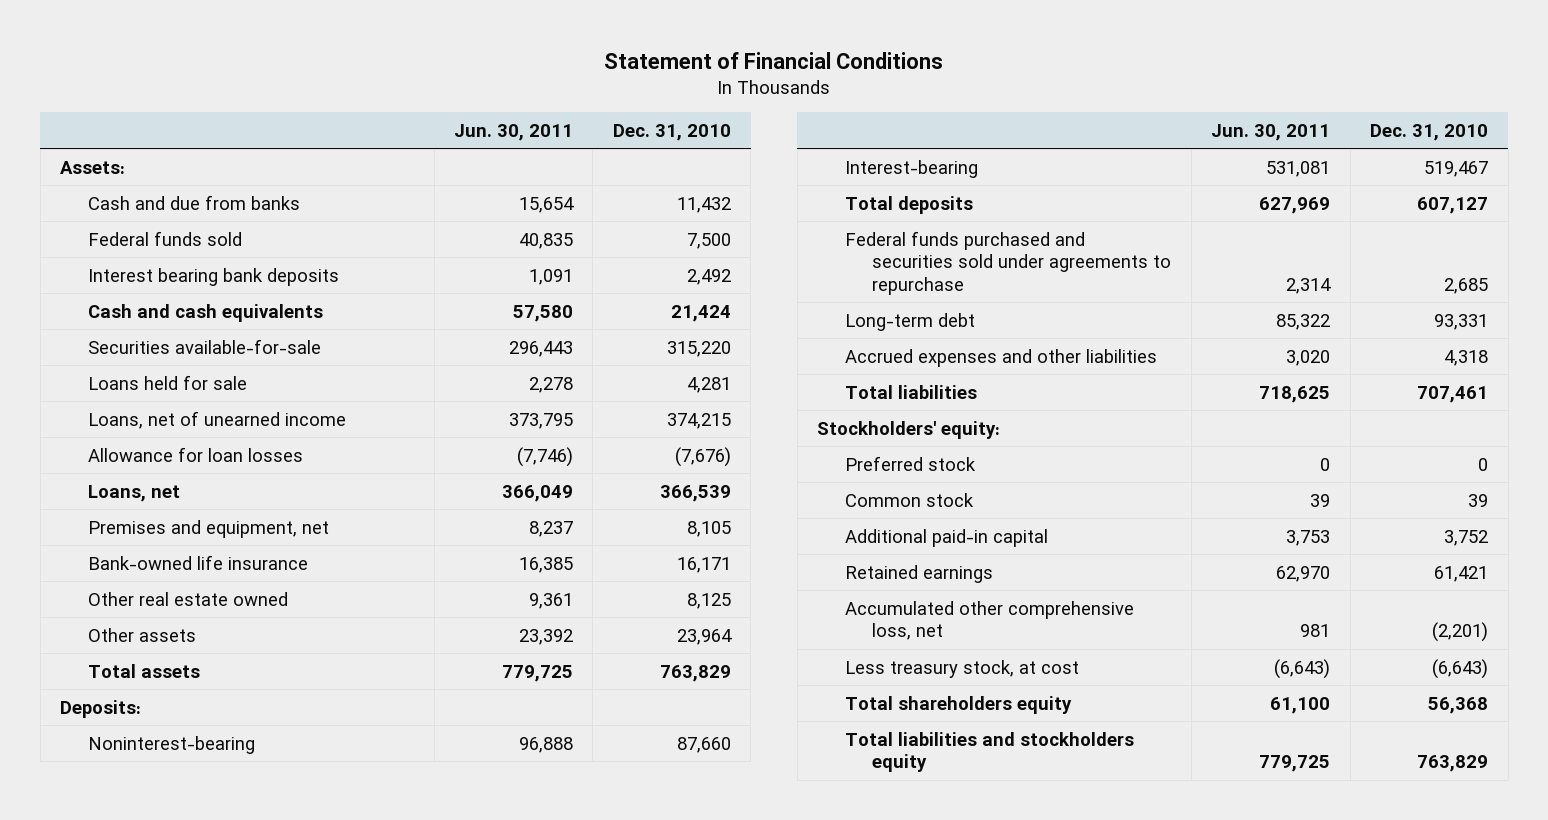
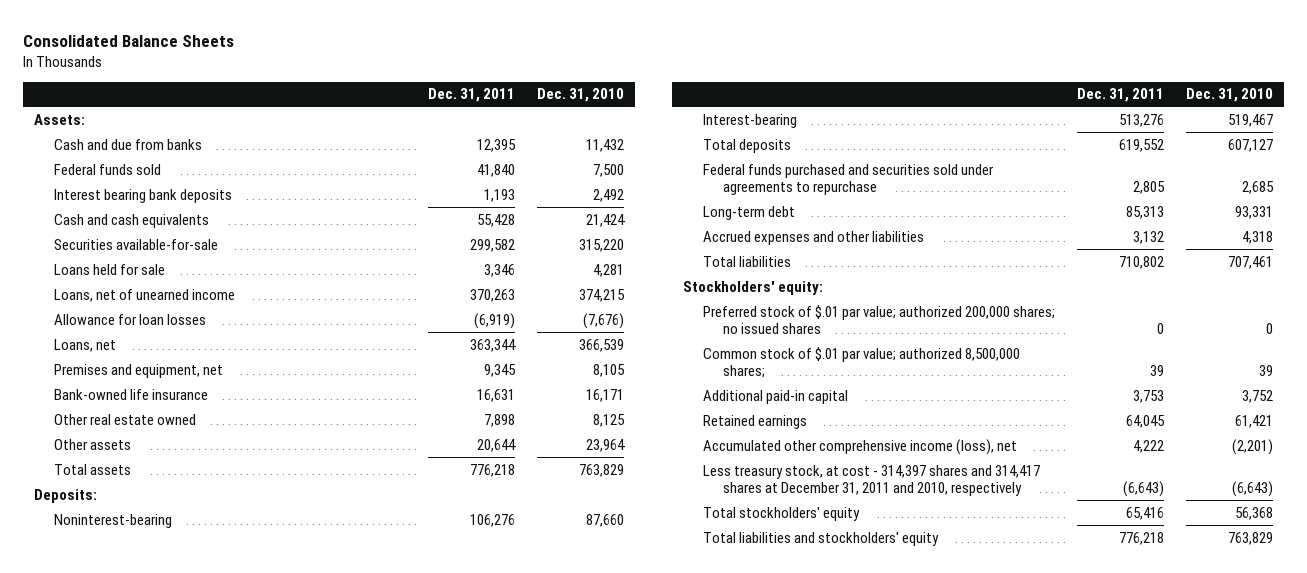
- Statement of Financial Conditions
+ Consolidated Balance Sheets
- | Jun. 30, 2011 | Dec. 31, 2010
+ | Dec. 31, 2011 | Dec. 31, 2010
- Preferred stock | 0 | 0
- Common stock | 39 | 39
+ Preferred stock of $.01 par value; authorized 200,000 shares; no issued shares | 0 | 0
+ Common stock of $.01 par value; authorized 8,500,000 shares; | 39 | 39
- Accumulated other comprehensive loss, net | 981 | (2,201)
- Less treasury stock, at cost | (6,643) | (6,643)
- Total shareholders equity | 61,100 | 56,368
- Total liabilities and stockholders equity | 779,725 | 763,829
+ Accumulated other comprehensive income (loss), net | 4,222 | (2,201)
+ Less treasury stock, at cost - 314,397 shares and 314,417 shares at December 31, 2011 and 2010, respectively | (6,643) | (6,643)
+ Total stockholders' equity | 65,416 | 56,368
+ Total liabilities and stockholders' equity | 776,218 | 763,829

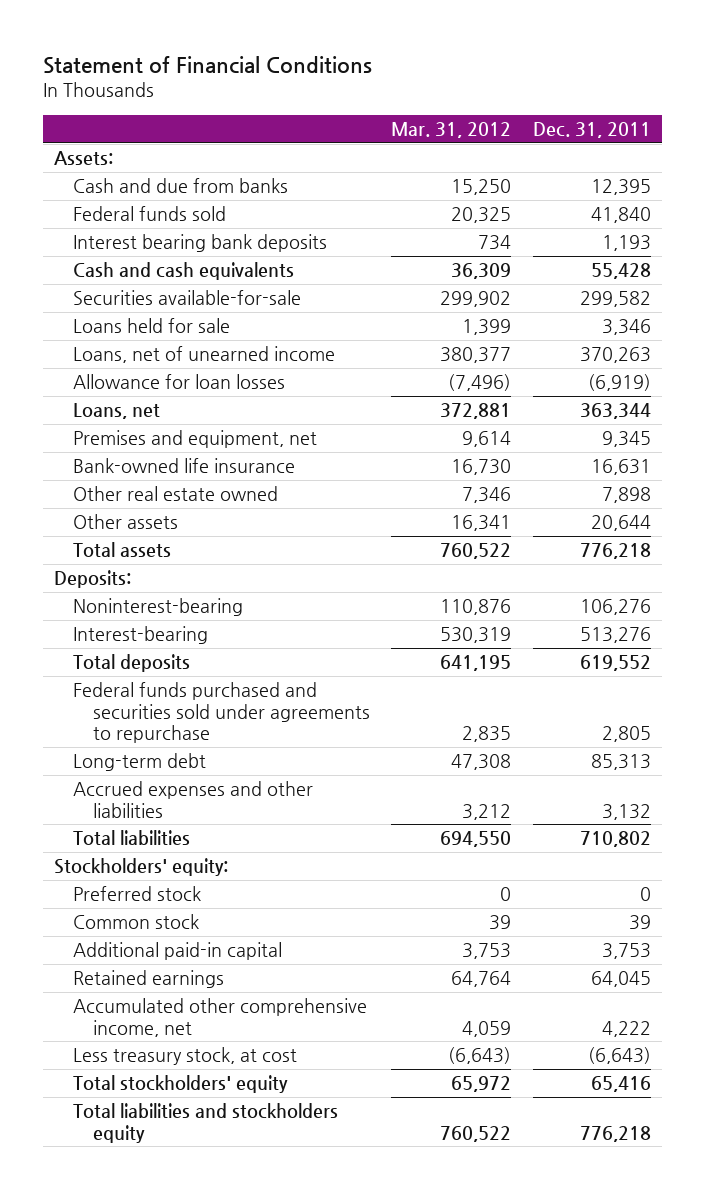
- Consolidated Balance Sheets
+ Statement of Financial Conditions
- | Dec. 31, 2011 | Dec. 31, 2010
+ | Mar. 31, 2012 | Dec. 31, 2011
- Preferred stock of $.01 par value; authorized 200,000 shares; no issued shares | 0 | 0
- Common stock of $.01 par value; authorized 8,500,000 shares; | 39 | 39
+ Preferred stock | 0 | 0
+ Common stock | 39 | 39
- Accumulated other comprehensive income (loss), net | 4,222 | (2,201)
- Less treasury stock, at cost - 314,397 shares and 314,417 shares at December 31, 2011 and 2010, respectively | (6,643) | (6,643)
+ Accumulated other comprehensive income, net | 4,059 | 4,222
+ Less treasury stock, at cost | (6,643) | (6,643)
- Total liabilities and stockholders' equity | 776,218 | 763,829
+ Total liabilities and stockholders equity | 760,522 | 776,218

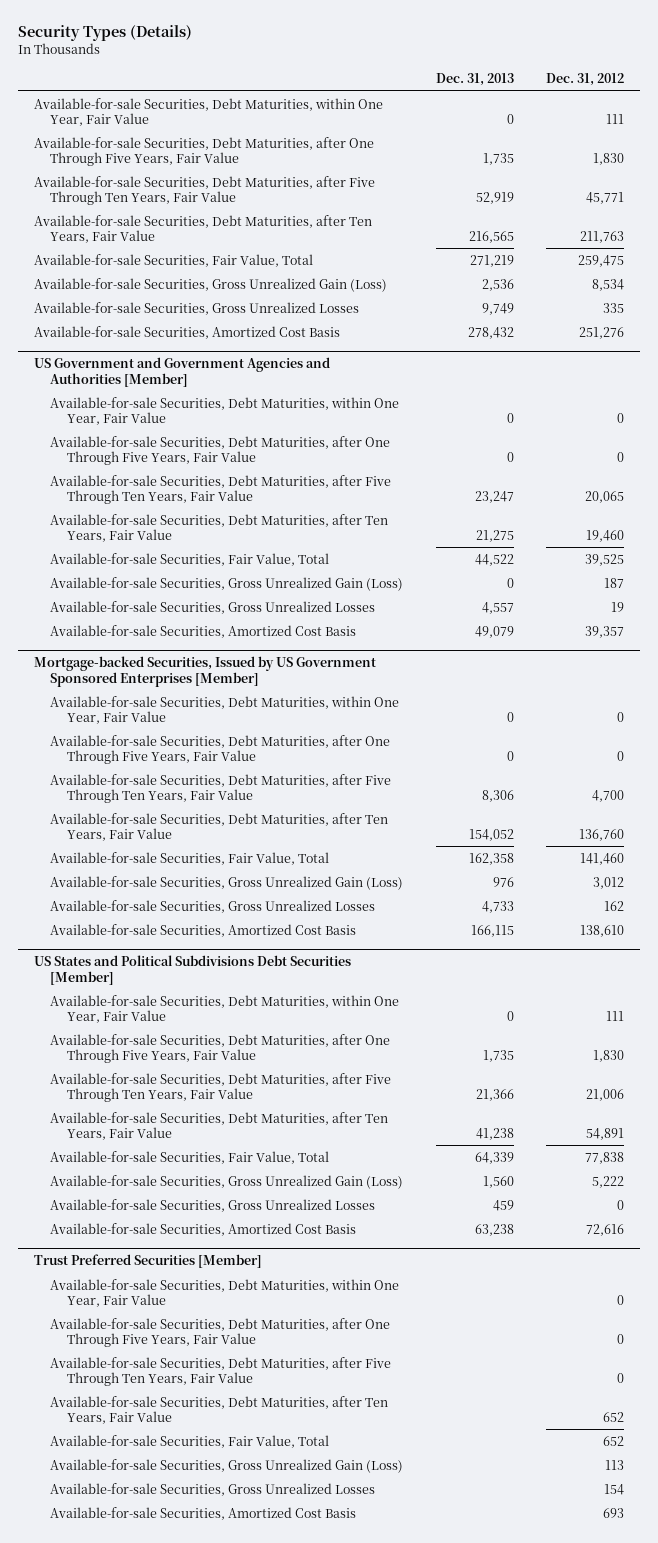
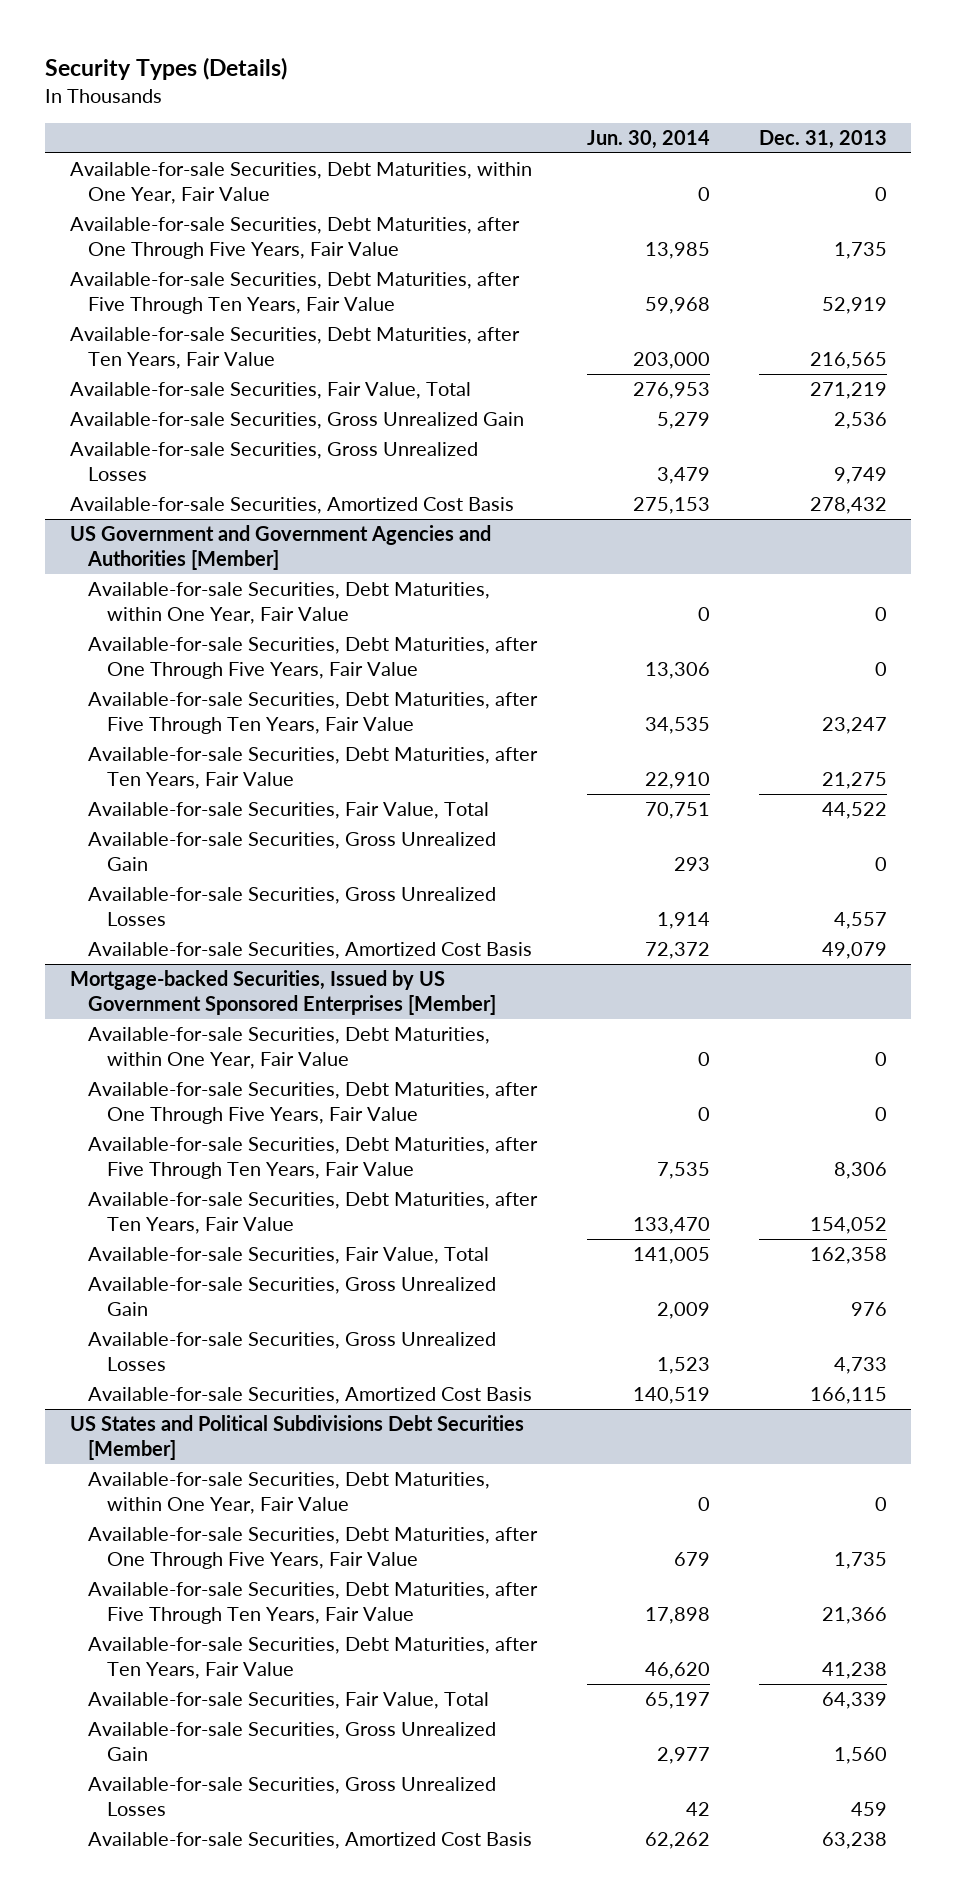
- | Dec. 31, 2013 | Dec. 31, 2012
+ | Jun. 30, 2014 | Dec. 31, 2013
- Available-for-sale Securities, Gross Unrealized Gain (Loss) | 2,536 | 8,534
+ Available-for-sale Securities, Gross Unrealized Gain | 5,279 | 2,536
@ US Government and Government Agencies and Authorities [Member]
- Available-for-sale Securities, Gross Unrealized Gain (Loss) | 0 | 187
+ Available-for-sale Securities, Gross Unrealized Gain | 293 | 0
@ Mortgage-backed Securities, Issued by US Government Sponsored Enterprises [Member]
- Available-for-sale Securities, Gross Unrealized Gain (Loss) | 976 | 3,012
+ Available-for-sale Securities, Gross Unrealized Gain | 2,009 | 976
@ US States and Political Subdivisions Debt Securities [Member]
- Available-for-sale Securities, Gross Unrealized Gain (Loss) | 1,560 | 5,222
+ Available-for-sale Securities, Gross Unrealized Gain | 2,977 | 1,560
- Trust Preferred Securities [Member]
- Available-for-sale Securities, Debt Maturities, within One Year, Fair Value | | 0
- Available-for-sale Securities, Debt Maturities, after One Through Five Years, Fair Value | | 0
- Available-for-sale Securities, Debt Maturities, after Five Through Ten Years, Fair Value | | 0
- Available-for-sale Securities, Debt Maturities, after Ten Years, Fair Value | | 652
- Available-for-sale Securities, Fair Value, Total | | 652
- Available-for-sale Securities, Gross Unrealized Gain (Loss) | | 113
- Available-for-sale Securities, Gross Unrealized Losses | | 154
- Available-for-sale Securities, Amortized Cost Basis | | 693

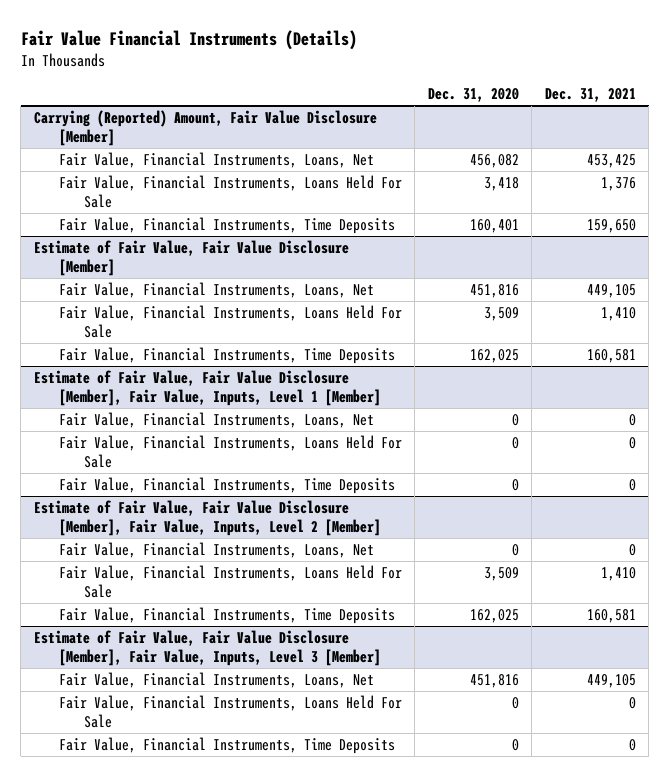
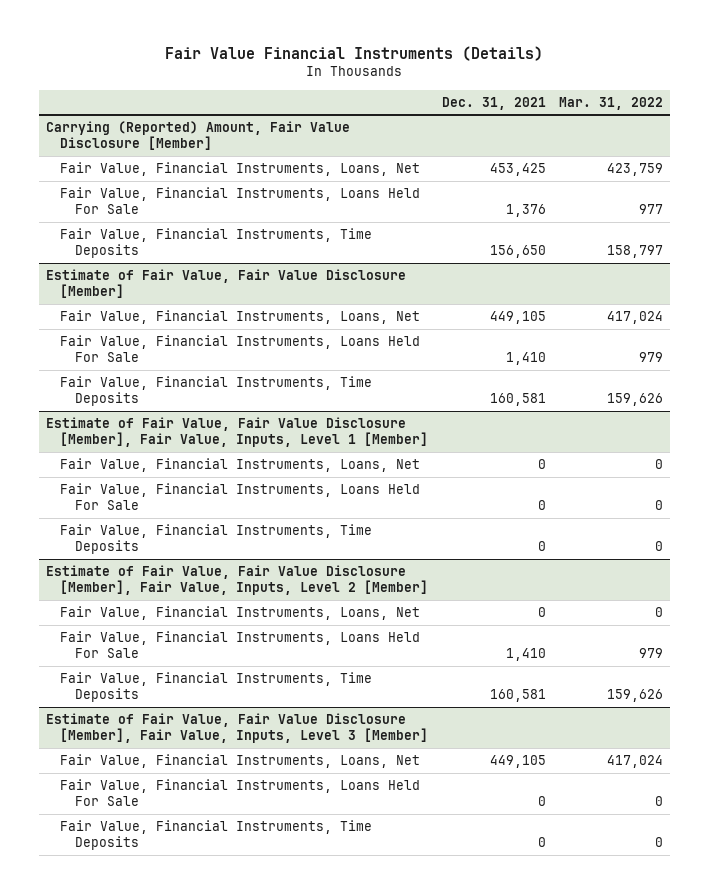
- | Dec. 31, 2020 | Dec. 31, 2021
+ | Dec. 31, 2021 | Mar. 31, 2022
@ Carrying (Reported) Amount, Fair Value Disclosure [Member]
- Fair Value, Financial Instruments, Time Deposits | 160,401 | 159,650
+ Fair Value, Financial Instruments, Time Deposits | 156,650 | 158,797

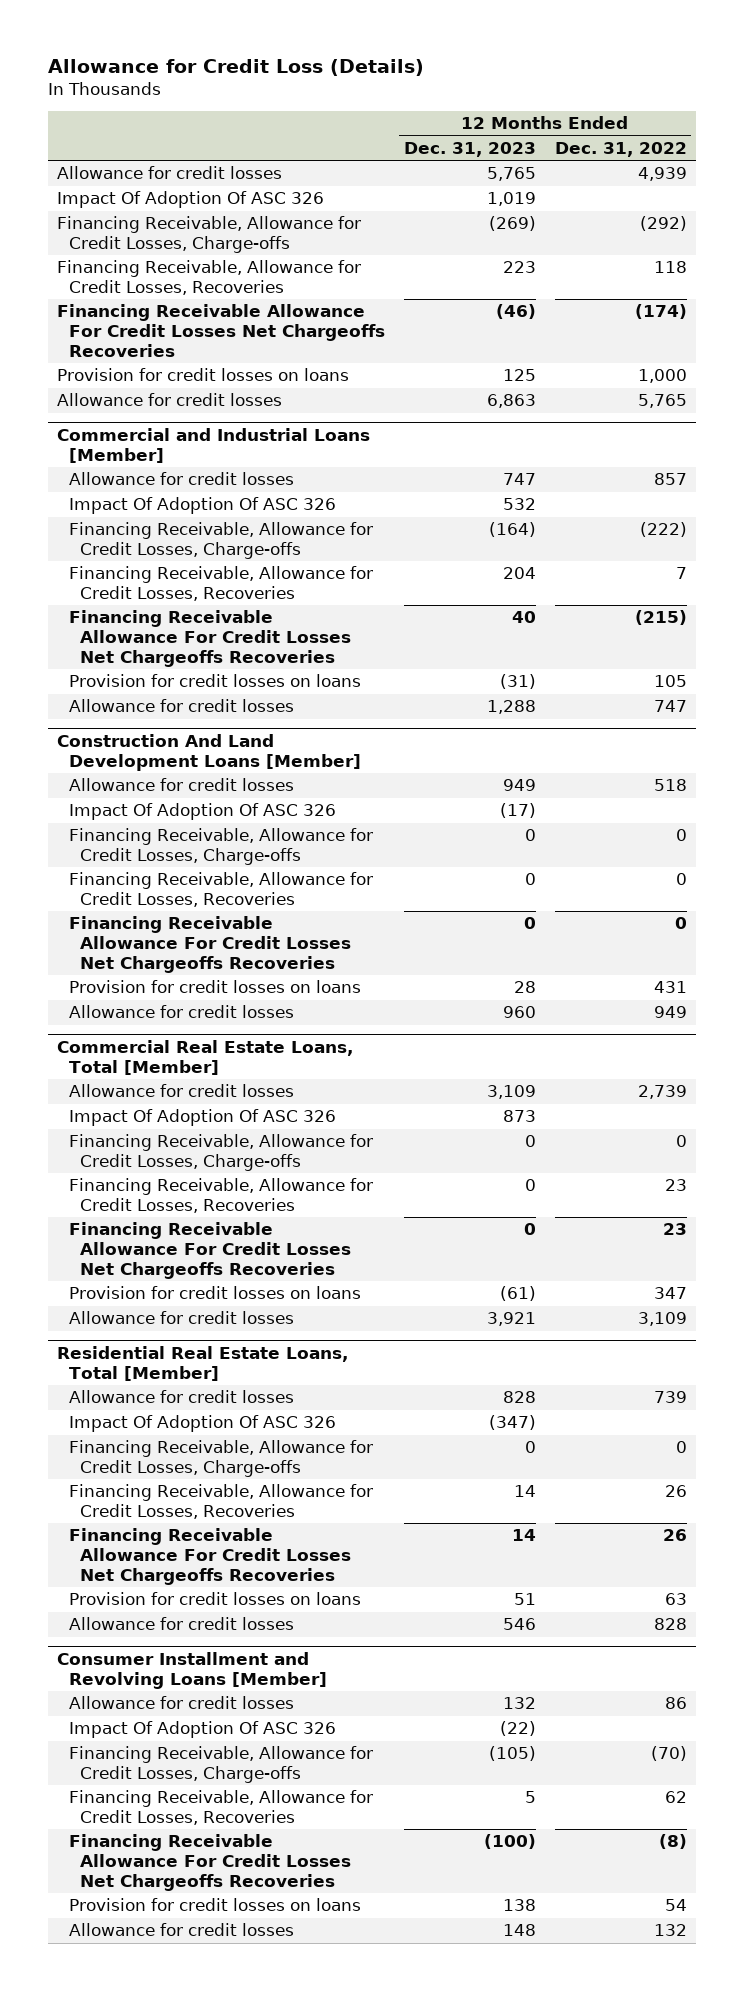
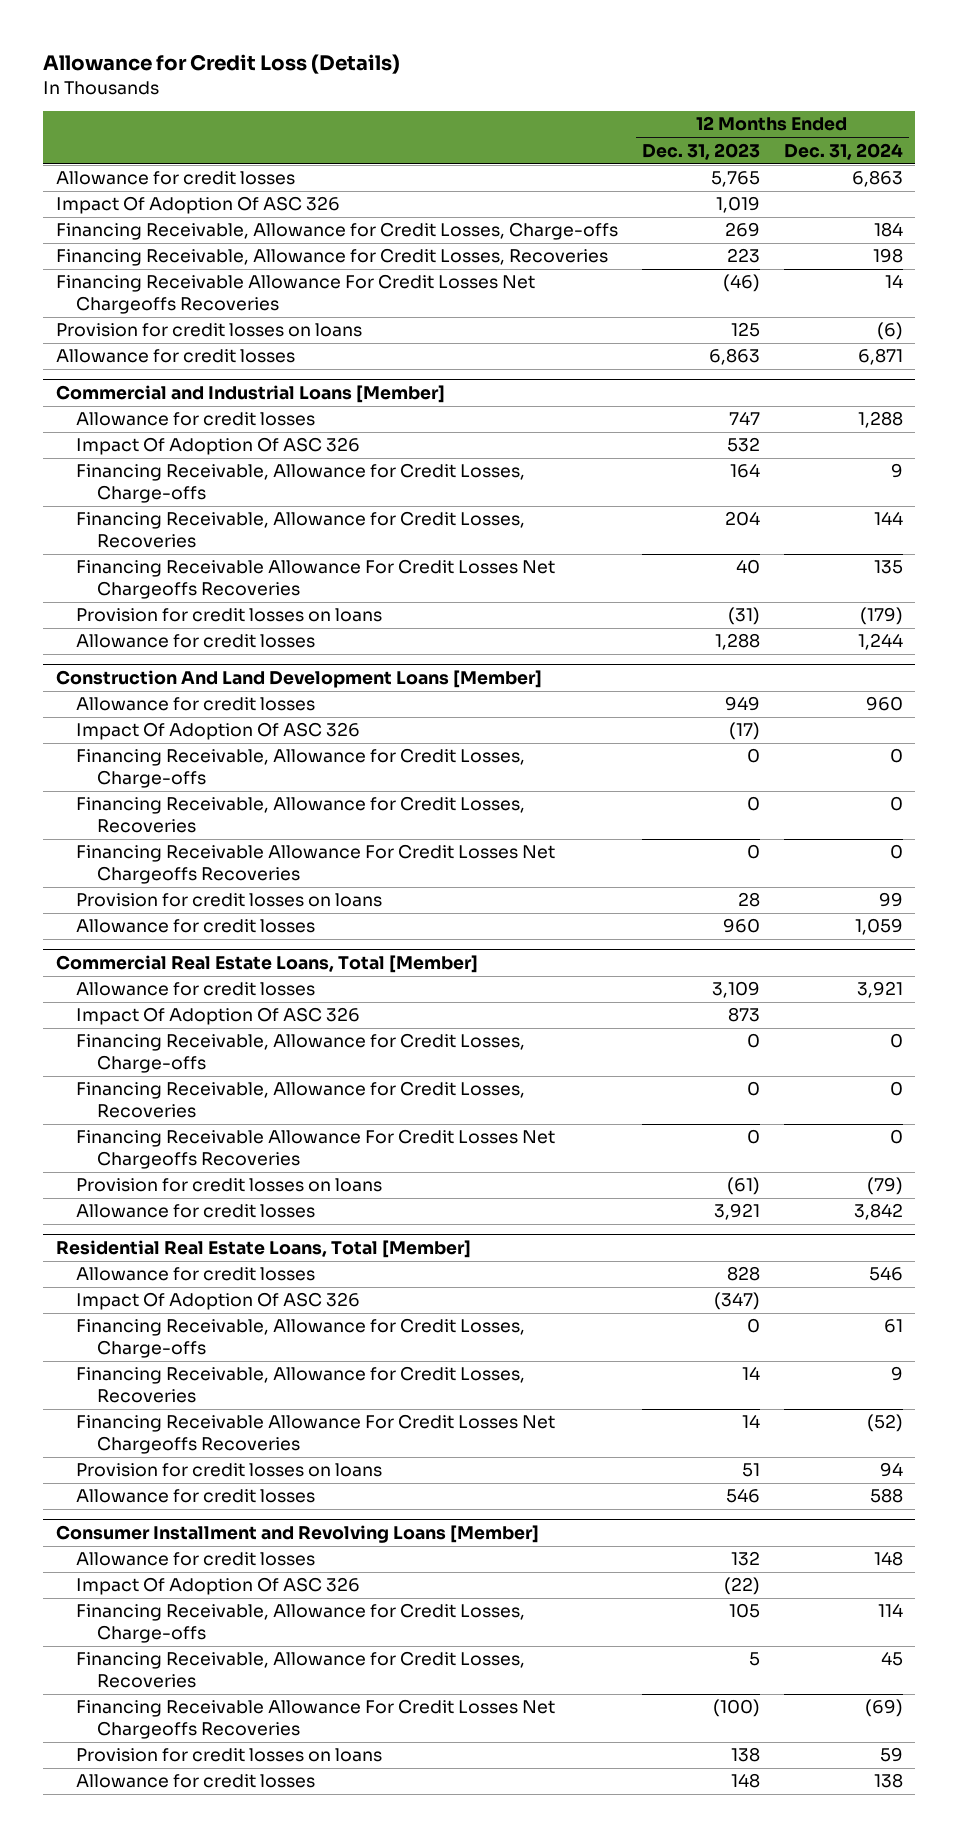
- | 12 Months Ended Dec. 31, 2023 | 12 Months Ended Dec. 31, 2022
+ | 12 Months Ended Dec. 31, 2023 | 12 Months Ended Dec. 31, 2024
- Financing Receivable, Allowance for Credit Losses, Charge-offs | (269) | (292)
+ Financing Receivable, Allowance for Credit Losses, Charge-offs | 269 | 184
@ Commercial and Industrial Loans [Member]
- Financing Receivable, Allowance for Credit Losses, Charge-offs | (164) | (222)
+ Financing Receivable, Allowance for Credit Losses, Charge-offs | 164 | 9
@ Consumer Installment and Revolving Loans [Member]
- Financing Receivable, Allowance for Credit Losses, Charge-offs | (105) | (70)
+ Financing Receivable, Allowance for Credit Losses, Charge-offs | 105 | 114

